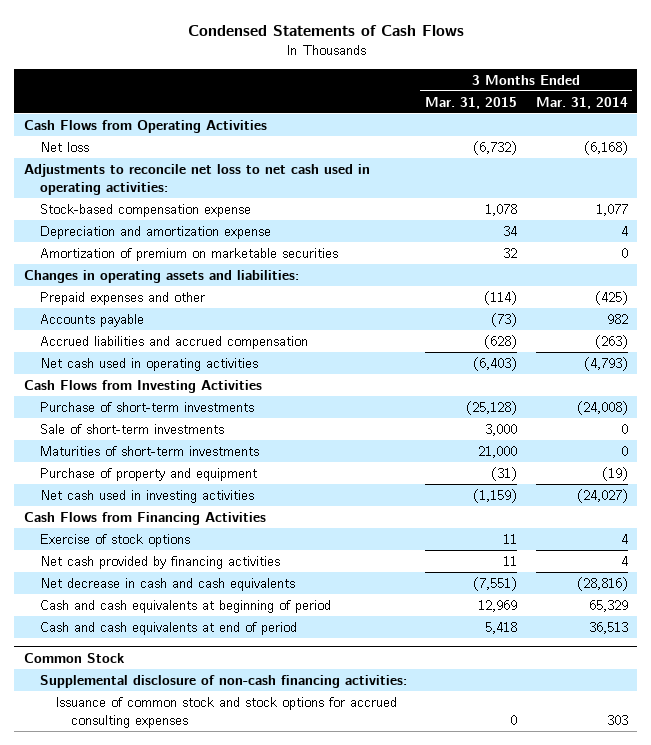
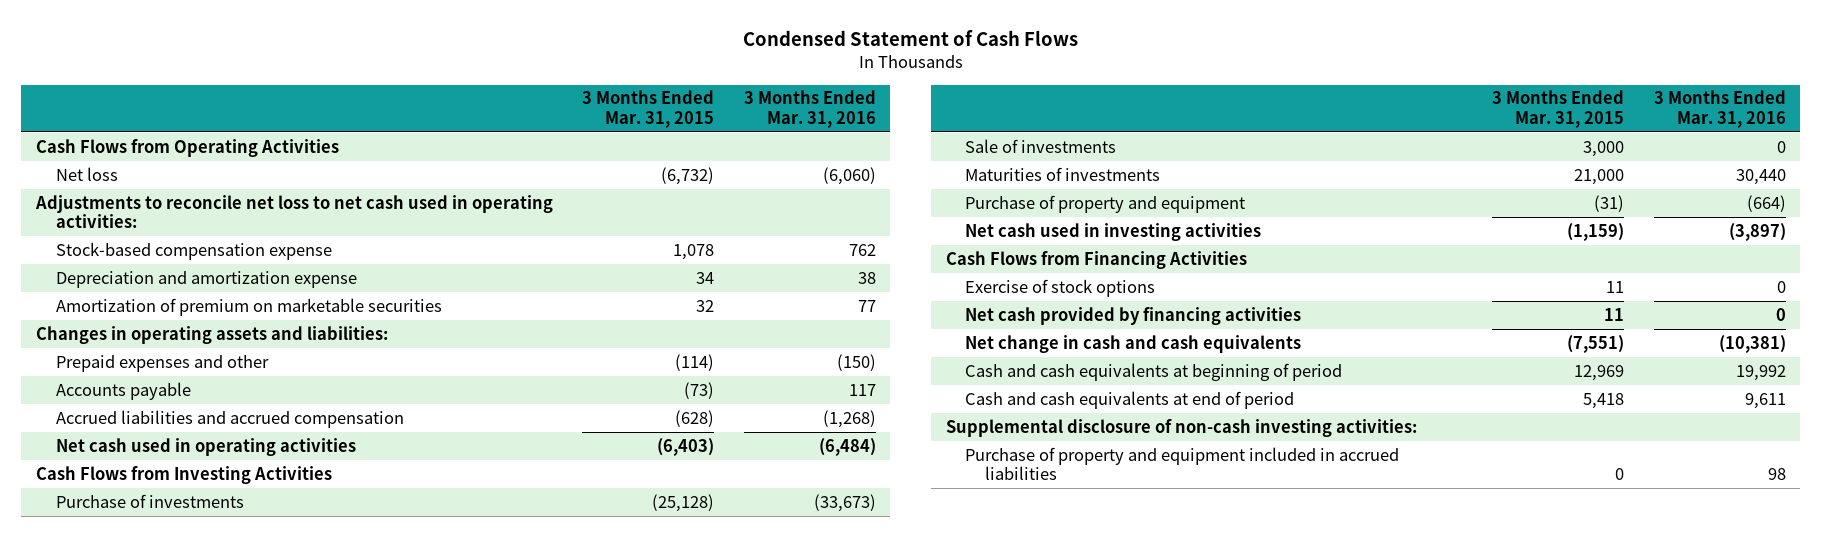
- Condensed Statements of Cash Flows
+ Condensed Statement of Cash Flows
- | 3 Months Ended Mar. 31, 2015 | 3 Months Ended Mar. 31, 2014
+ | 3 Months Ended Mar. 31, 2015 | 3 Months Ended Mar. 31, 2016
- Purchase of short-term investments | (25,128) | (24,008)
- Sale of short-term investments | 3,000 | 0
- Maturities of short-term investments | 21,000 | 0
+ Purchase of investments | (25,128) | (33,673)
+ Sale of investments | 3,000 | 0
+ Maturities of investments | 21,000 | 30,440
- Net decrease in cash and cash equivalents | (7,551) | (28,816)
+ Net change in cash and cash equivalents | (7,551) | (10,381)
- Common Stock
- Supplemental disclosure of non-cash financing activities:
- Issuance of common stock and stock options for accrued consulting expenses | 0 | 303
+ Supplemental disclosure of non-cash investing activities:
+ Purchase of property and equipment included in accrued liabilities | 0 | 98

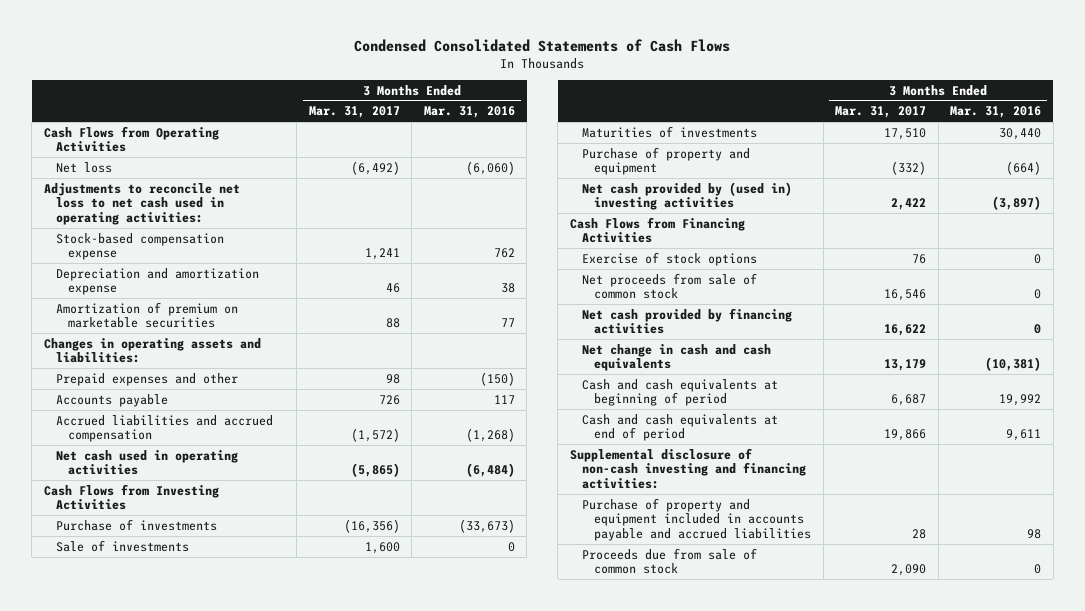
- Condensed Statement of Cash Flows
+ Condensed Consolidated Statements of Cash Flows
- | 3 Months Ended Mar. 31, 2015 | 3 Months Ended Mar. 31, 2016
+ | 3 Months Ended Mar. 31, 2017 | 3 Months Ended Mar. 31, 2016
- Net cash used in investing activities | (1,159) | (3,897)
+ Net cash provided by (used in) investing activities | 2,422 | (3,897)
+ Net proceeds from sale of common stock | 16,546 | 0
- Supplemental disclosure of non-cash investing activities:
- Purchase of property and equipment included in accrued liabilities | 0 | 98
+ Supplemental disclosure of non-cash investing and financing activities:
+ Purchase of property and equipment included in accounts payable and accrued liabilities | 28 | 98
+ Proceeds due from sale of common stock | 2,090 | 0

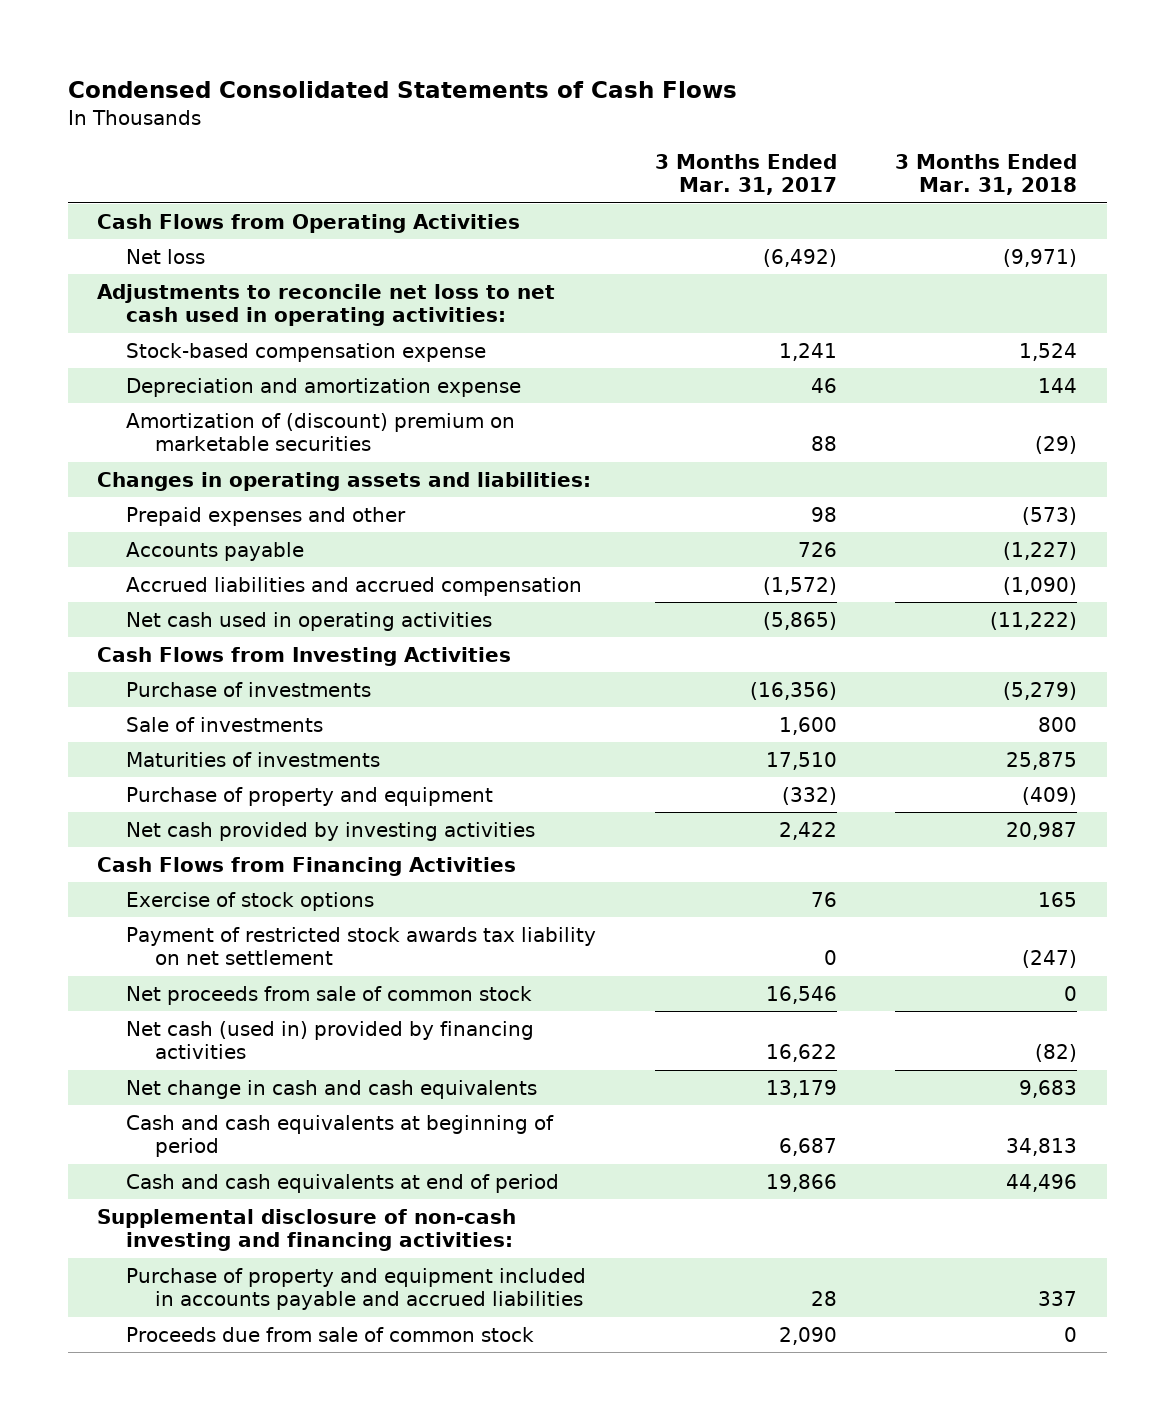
- | 3 Months Ended Mar. 31, 2017 | 3 Months Ended Mar. 31, 2016
+ | 3 Months Ended Mar. 31, 2017 | 3 Months Ended Mar. 31, 2018
- Amortization of premium on marketable securities | 88 | 77
+ Amortization of (discount) premium on marketable securities | 88 | (29)
- Net cash provided by (used in) investing activities | 2,422 | (3,897)
+ Net cash provided by investing activities | 2,422 | 20,987
+ Payment of restricted stock awards tax liability on net settlement | 0 | (247)
- Net cash provided by financing activities | 16,622 | 0
+ Net cash (used in) provided by financing activities | 16,622 | (82)

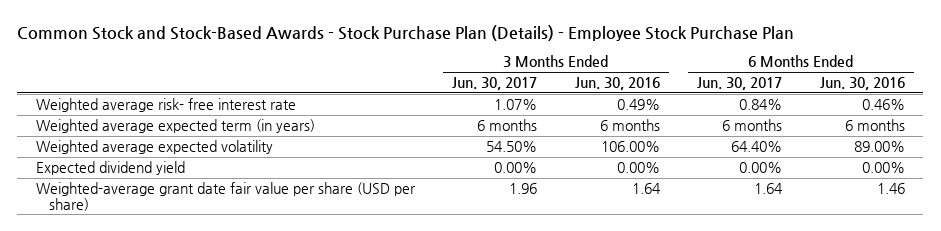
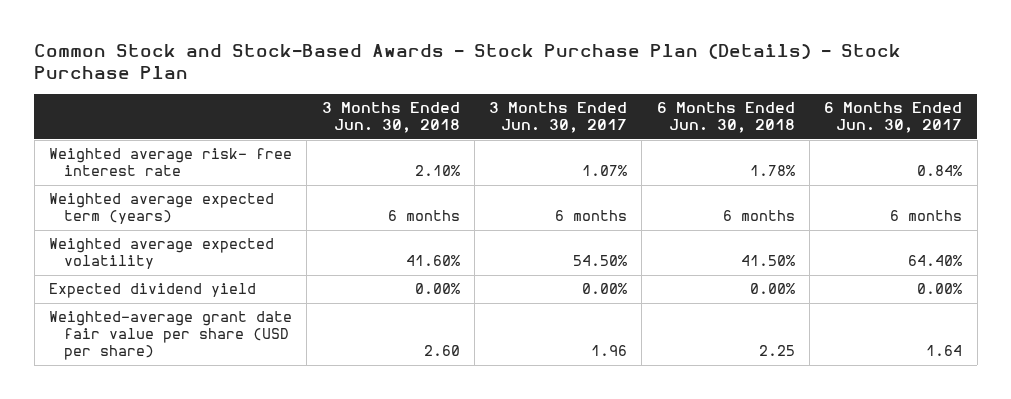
- Common Stock and Stock-Based Awards - Stock Purchase Plan (Details) - Employee Stock Purchase Plan
+ Common Stock and Stock-Based Awards - Stock Purchase Plan (Details) - Stock Purchase Plan
- | 3 Months Ended Jun. 30, 2017 | 3 Months Ended Jun. 30, 2016 | 6 Months Ended Jun. 30, 2017 | 6 Months Ended Jun. 30, 2016
+ | 3 Months Ended Jun. 30, 2018 | 3 Months Ended Jun. 30, 2017 | 6 Months Ended Jun. 30, 2018 | 6 Months Ended Jun. 30, 2017
- Weighted average expected term (in years) | 6 months | 6 months | 6 months | 6 months
+ Weighted average expected term (years) | 6 months | 6 months | 6 months | 6 months

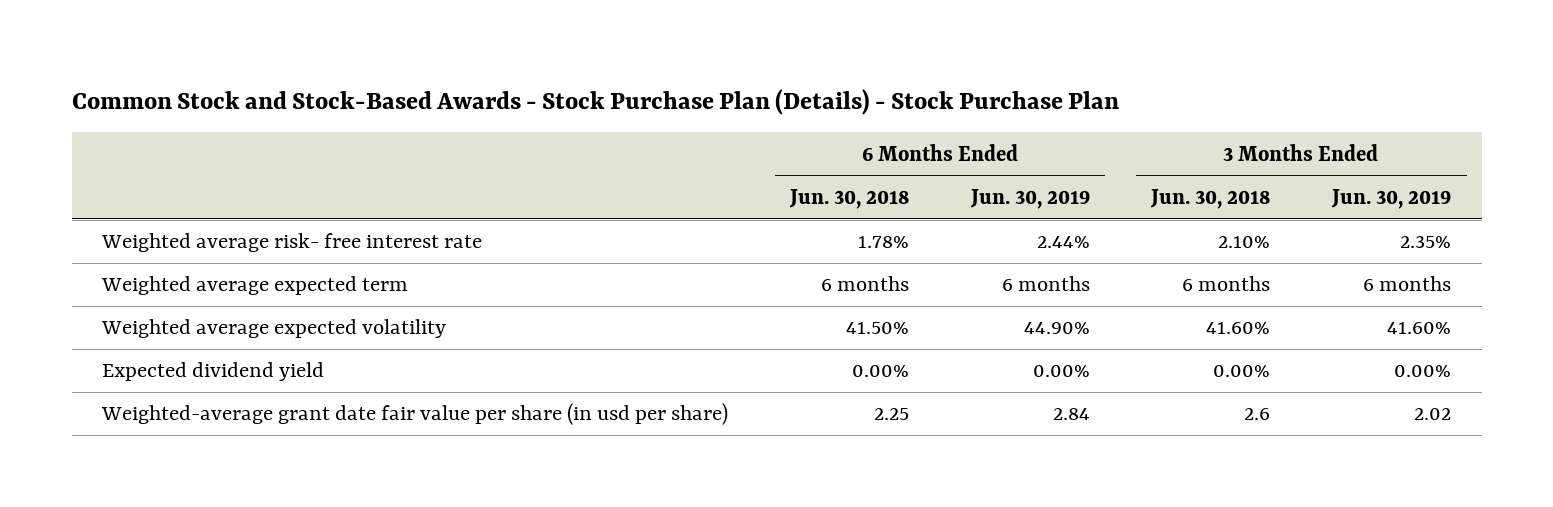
- | 3 Months Ended Jun. 30, 2018 | 3 Months Ended Jun. 30, 2017 | 6 Months Ended Jun. 30, 2018 | 6 Months Ended Jun. 30, 2017
+ | 6 Months Ended Jun. 30, 2018 | 6 Months Ended Jun. 30, 2019 | 3 Months Ended Jun. 30, 2018 | 3 Months Ended Jun. 30, 2019
- Weighted average expected term (years) | 6 months | 6 months | 6 months | 6 months
+ Weighted average expected term | 6 months | 6 months | 6 months | 6 months
- Weighted-average grant date fair value per share (USD per share) | 2.60 | 1.96 | 2.25 | 1.64
+ Weighted-average grant date fair value per share (in usd per share) | 2.25 | 2.84 | 2.6 | 2.02

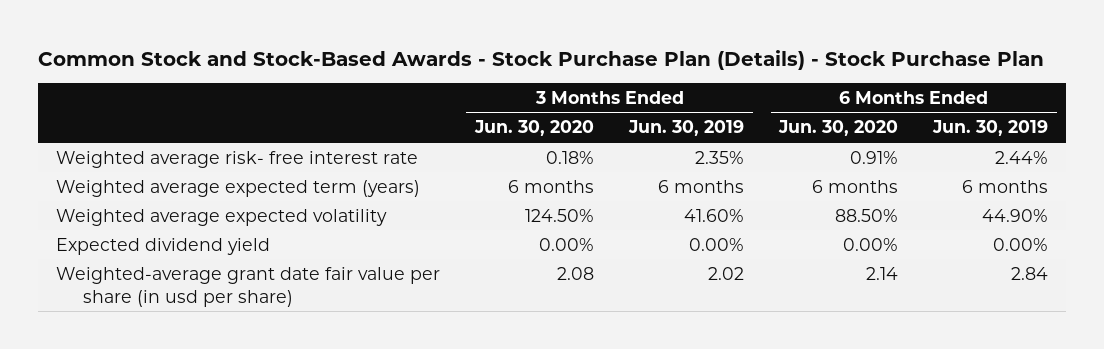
- | 6 Months Ended Jun. 30, 2018 | 6 Months Ended Jun. 30, 2019 | 3 Months Ended Jun. 30, 2018 | 3 Months Ended Jun. 30, 2019
+ | 3 Months Ended Jun. 30, 2020 | 3 Months Ended Jun. 30, 2019 | 6 Months Ended Jun. 30, 2020 | 6 Months Ended Jun. 30, 2019
- Weighted average expected term | 6 months | 6 months | 6 months | 6 months
+ Weighted average expected term (years) | 6 months | 6 months | 6 months | 6 months

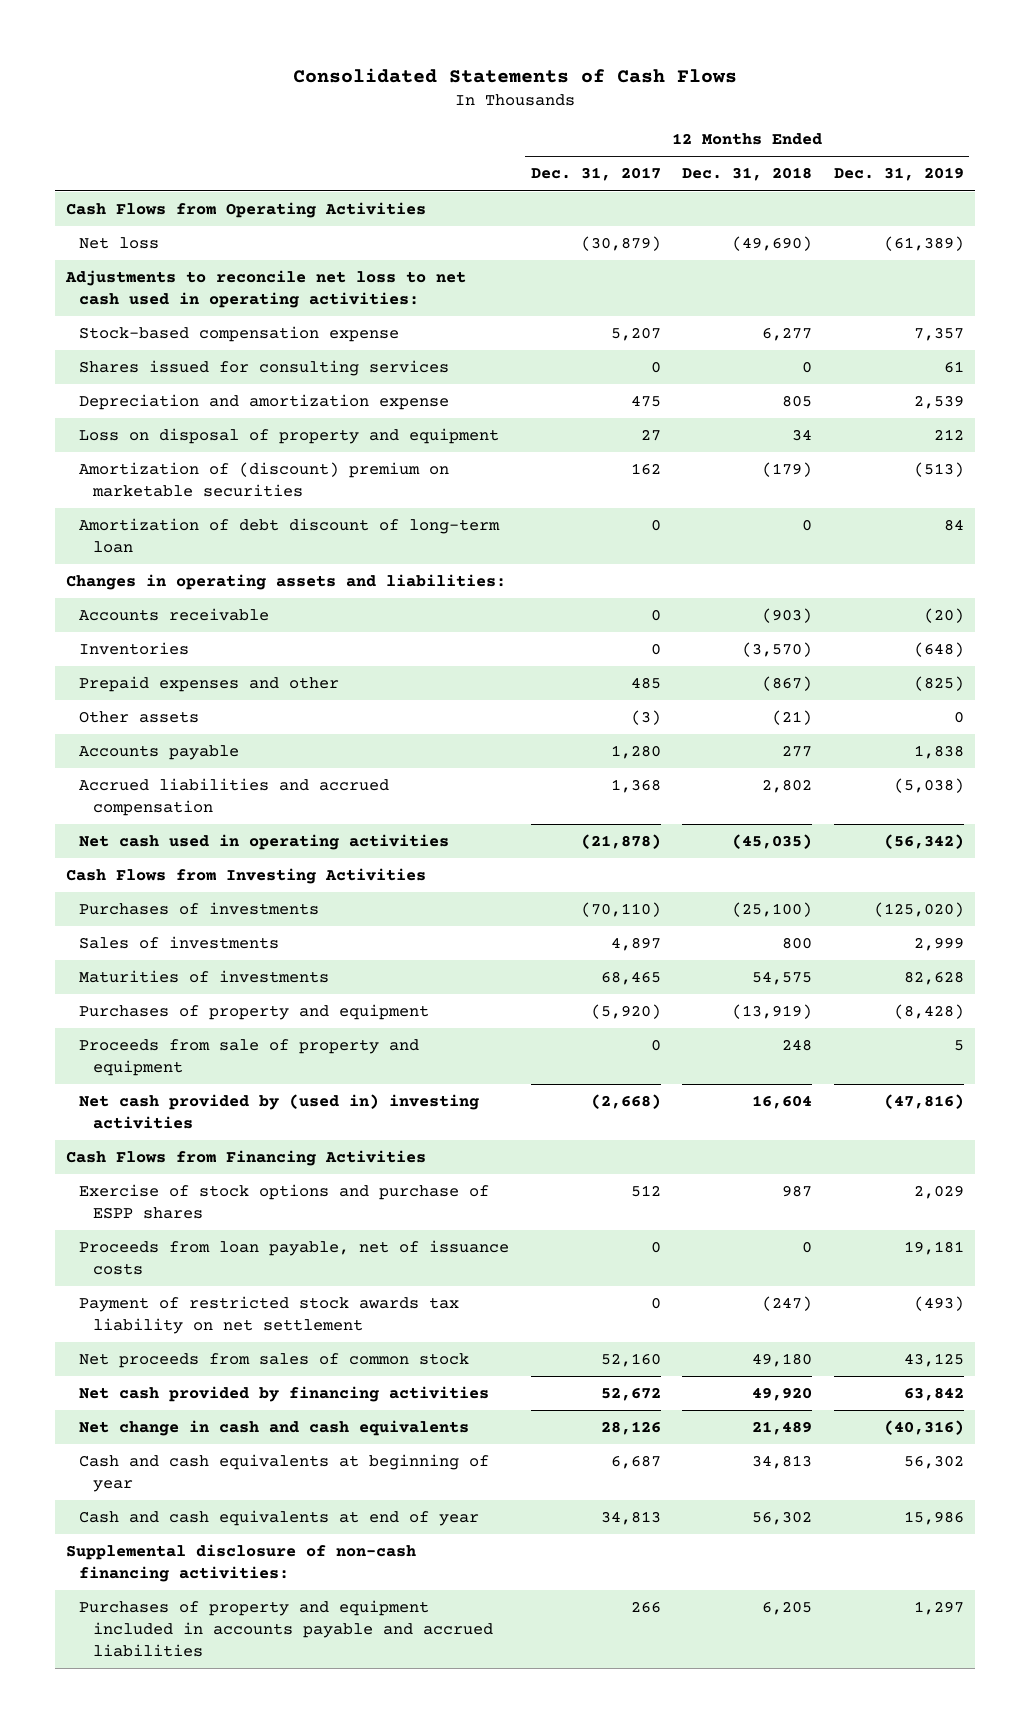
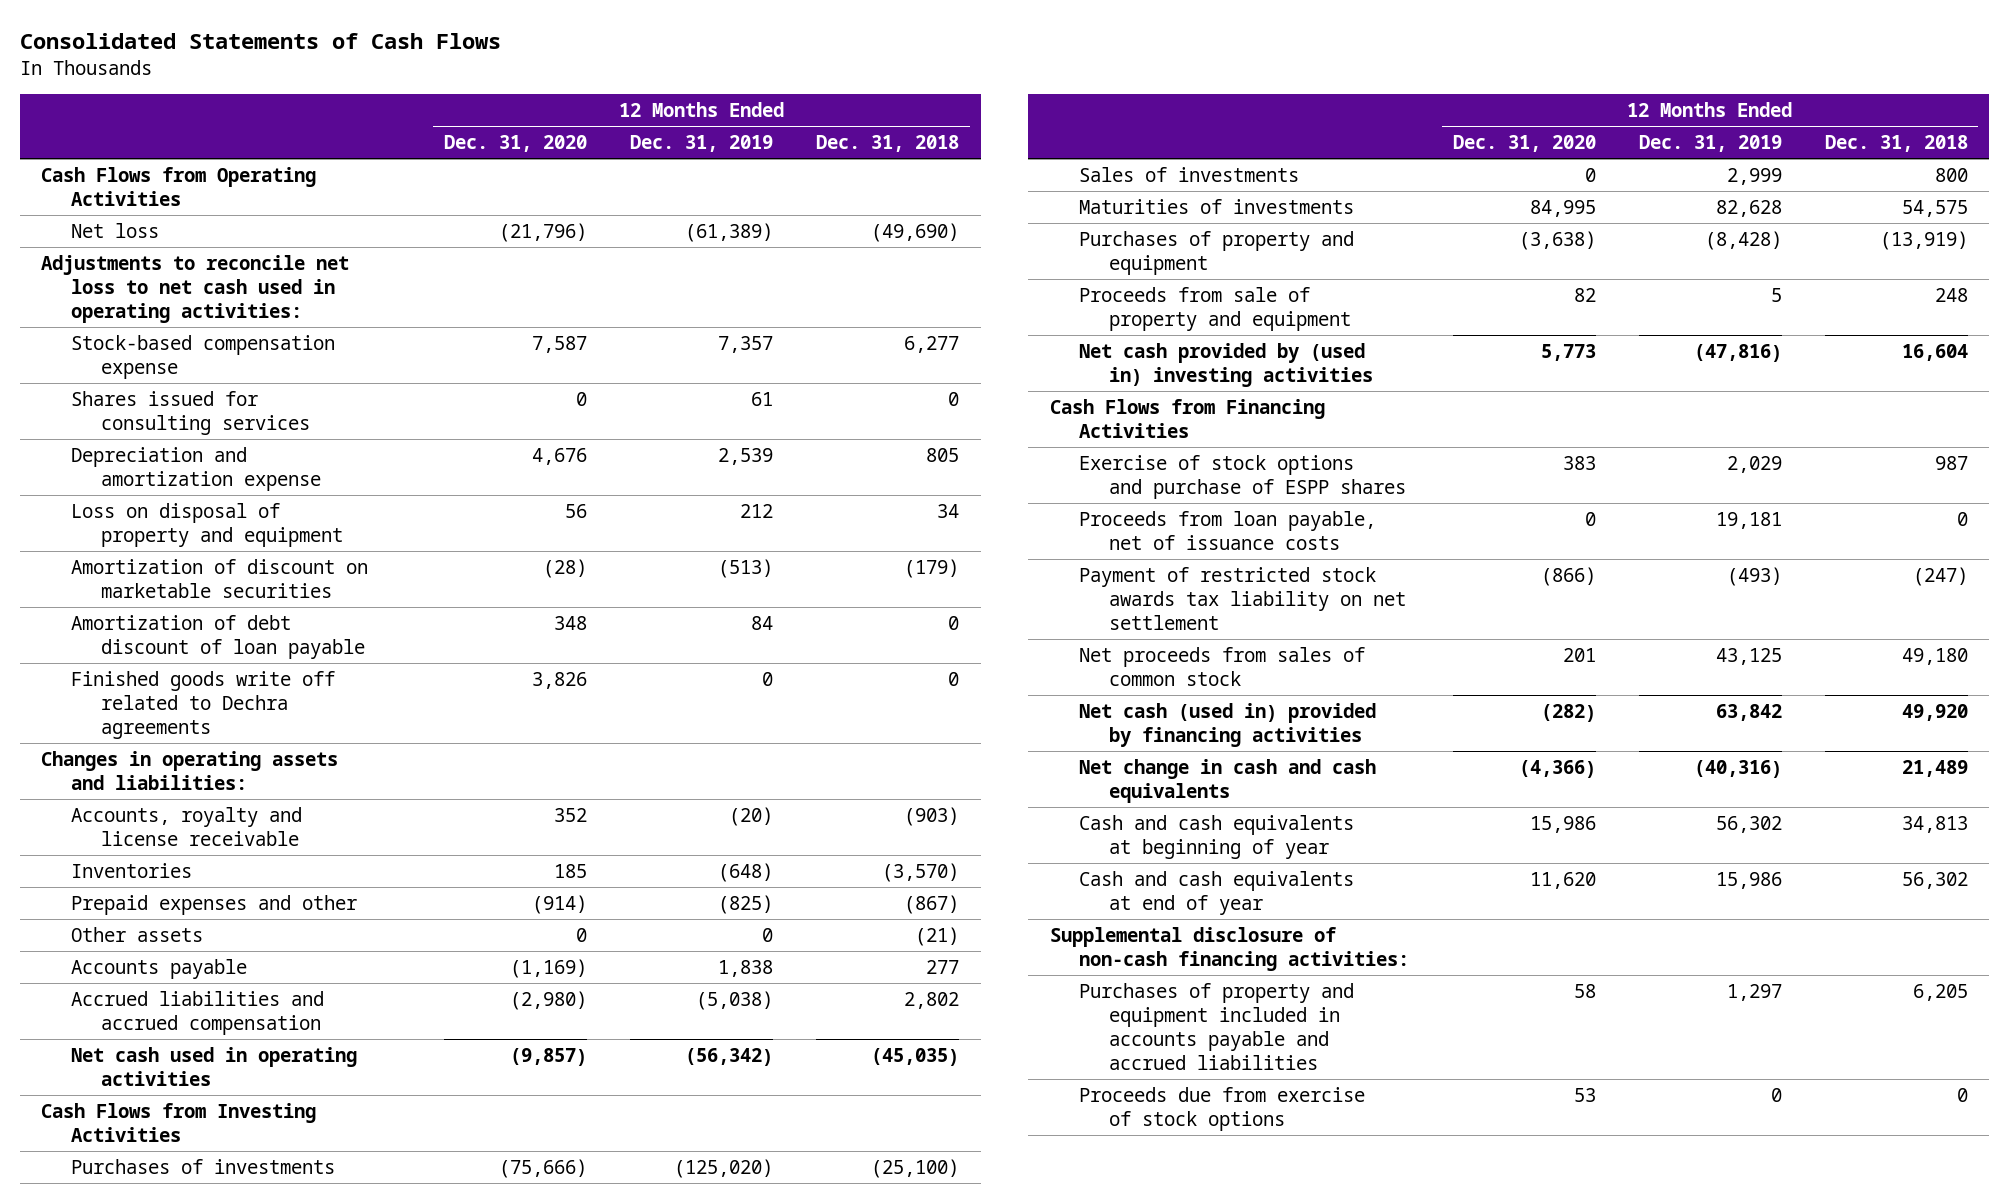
- | 12 Months Ended Dec. 31, 2017 | 12 Months Ended Dec. 31, 2018 | 12 Months Ended Dec. 31, 2019
+ | 12 Months Ended Dec. 31, 2020 | 12 Months Ended Dec. 31, 2019 | 12 Months Ended Dec. 31, 2018
- Amortization of (discount) premium on marketable securities | 162 | (179) | (513)
- Amortization of debt discount of long-term loan | 0 | 0 | 84
+ Amortization of discount on marketable securities | (28) | (513) | (179)
+ Amortization of debt discount of loan payable | 348 | 84 | 0
+ Finished goods write off related to Dechra agreements | 3,826 | 0 | 0
- Accounts receivable | 0 | (903) | (20)
+ Accounts, royalty and license receivable | 352 | (20) | (903)
- Net cash provided by financing activities | 52,672 | 49,920 | 63,842
+ Net cash (used in) provided by financing activities | (282) | 63,842 | 49,920
+ Proceeds due from exercise of stock options | 53 | 0 | 0

